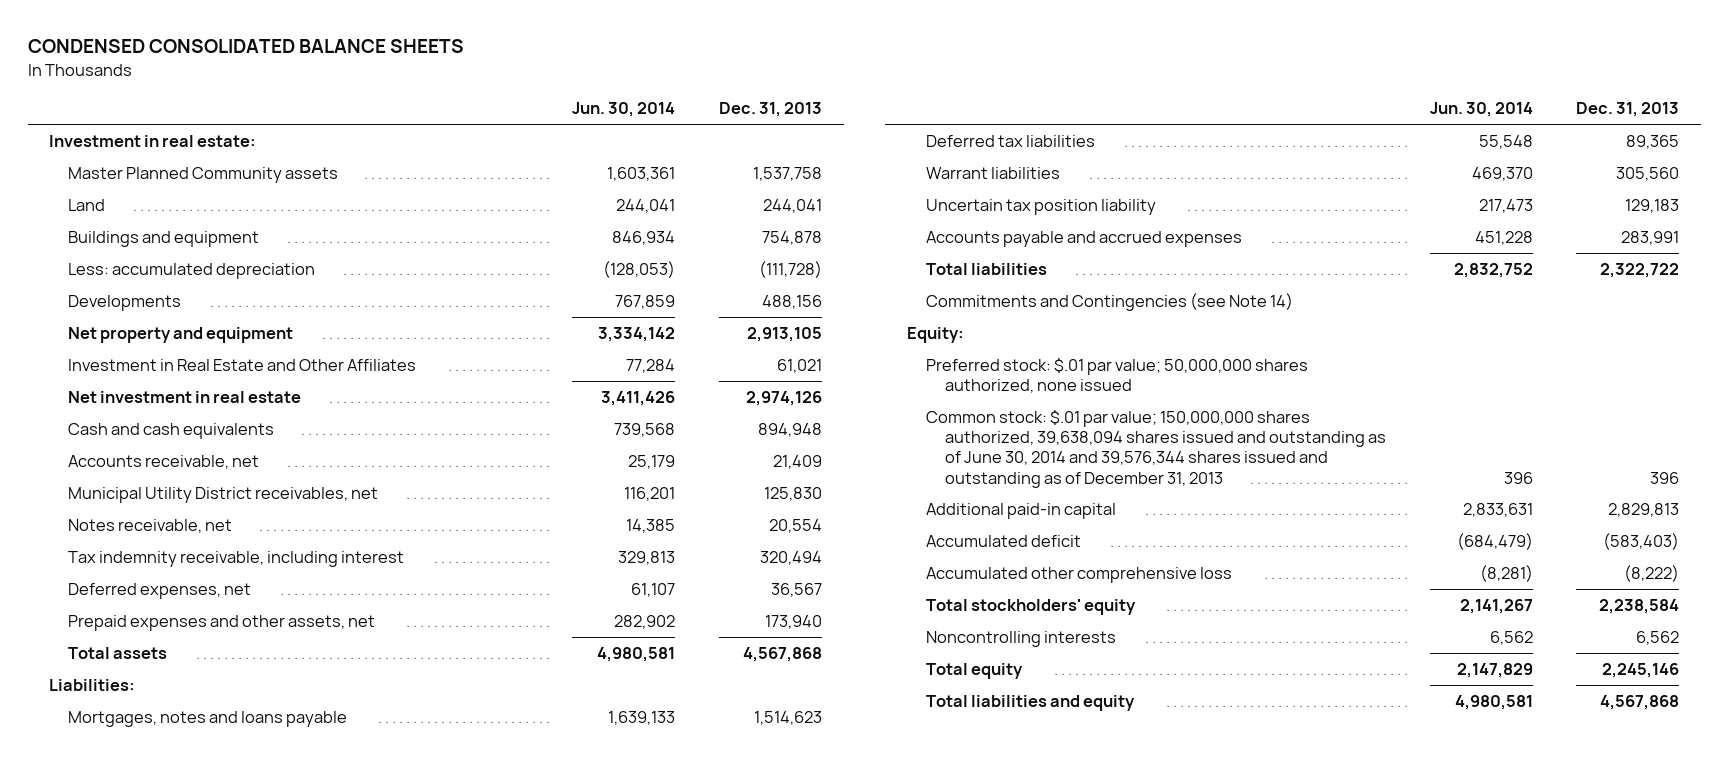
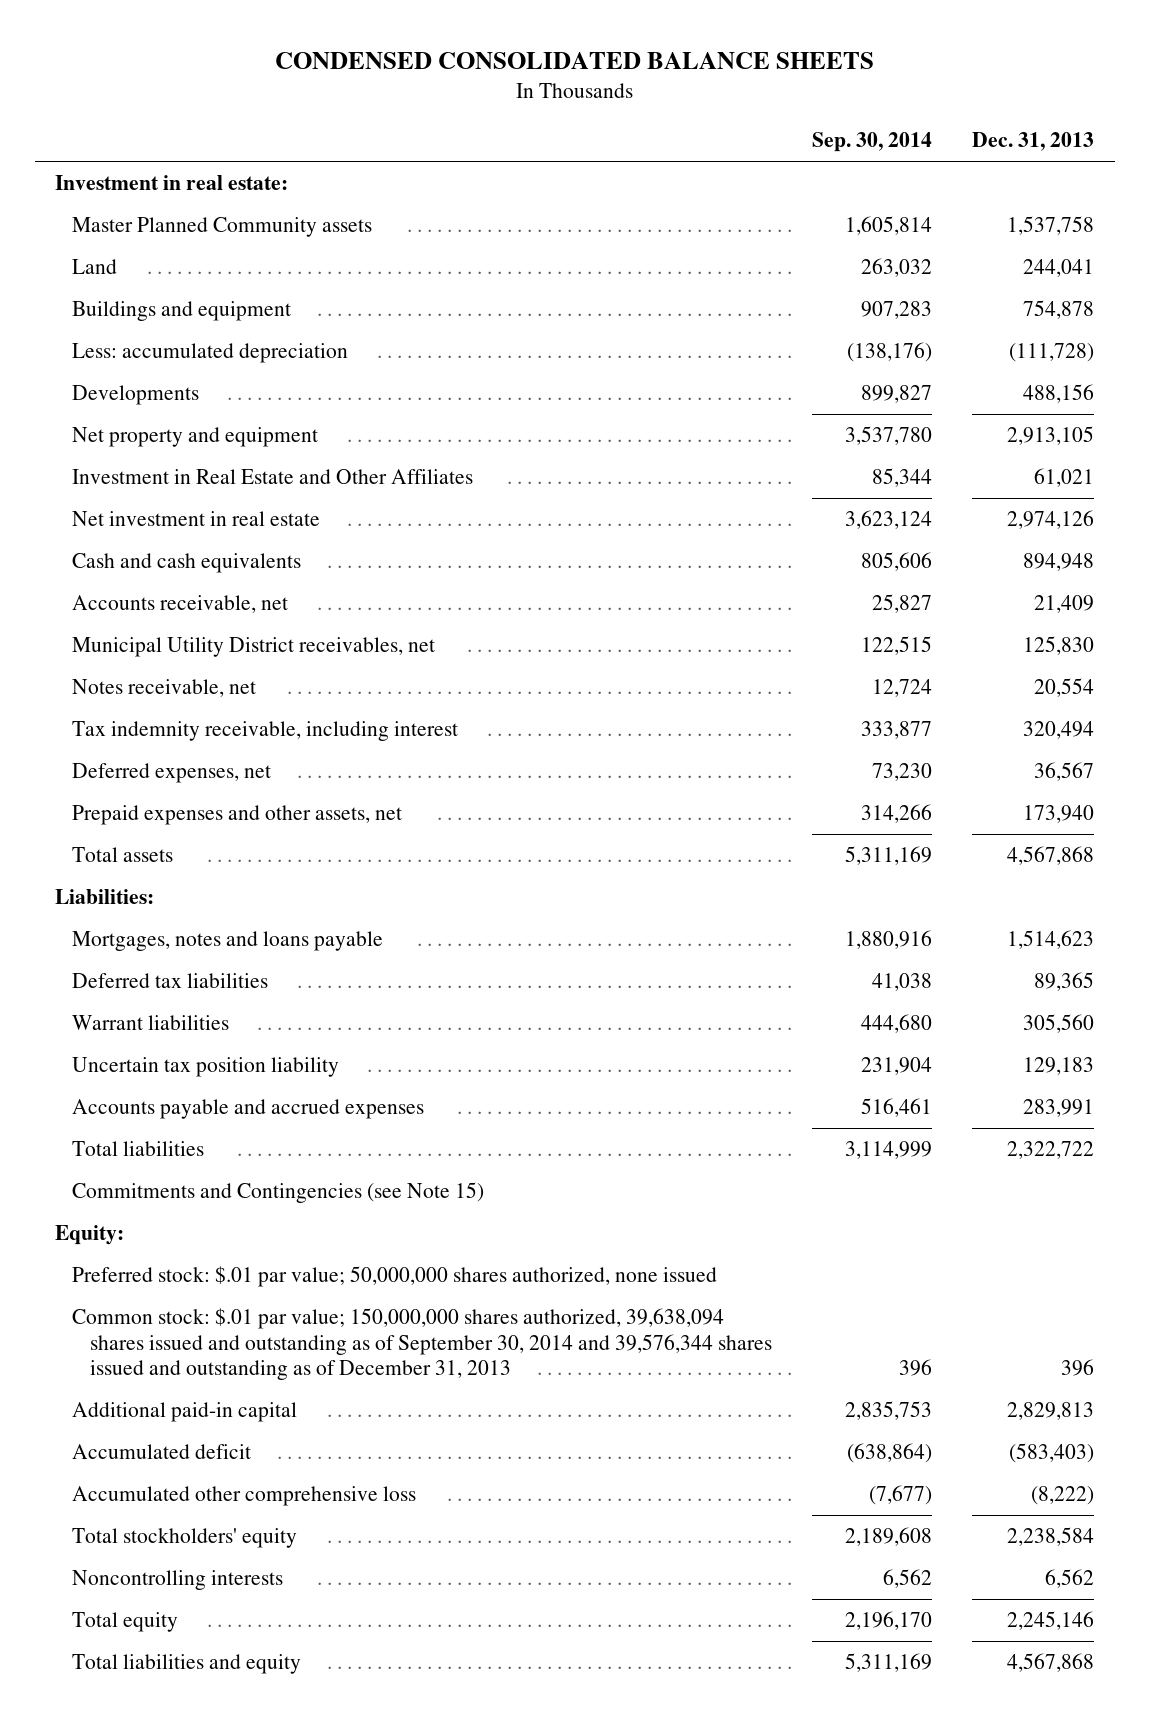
- | Jun. 30, 2014 | Dec. 31, 2013
+ | Sep. 30, 2014 | Dec. 31, 2013
- Commitments and Contingencies (see Note 14)
+ Commitments and Contingencies (see Note 15)
- Common stock: $.01 par value; 150,000,000 shares authorized, 39,638,094 shares issued and outstanding as of June 30, 2014 and 39,576,344 shares issued and outstanding as of December 31, 2013 | 396 | 396
+ Common stock: $.01 par value; 150,000,000 shares authorized, 39,638,094 shares issued and outstanding as of September 30, 2014 and 39,576,344 shares issued and outstanding as of December 31, 2013 | 396 | 396

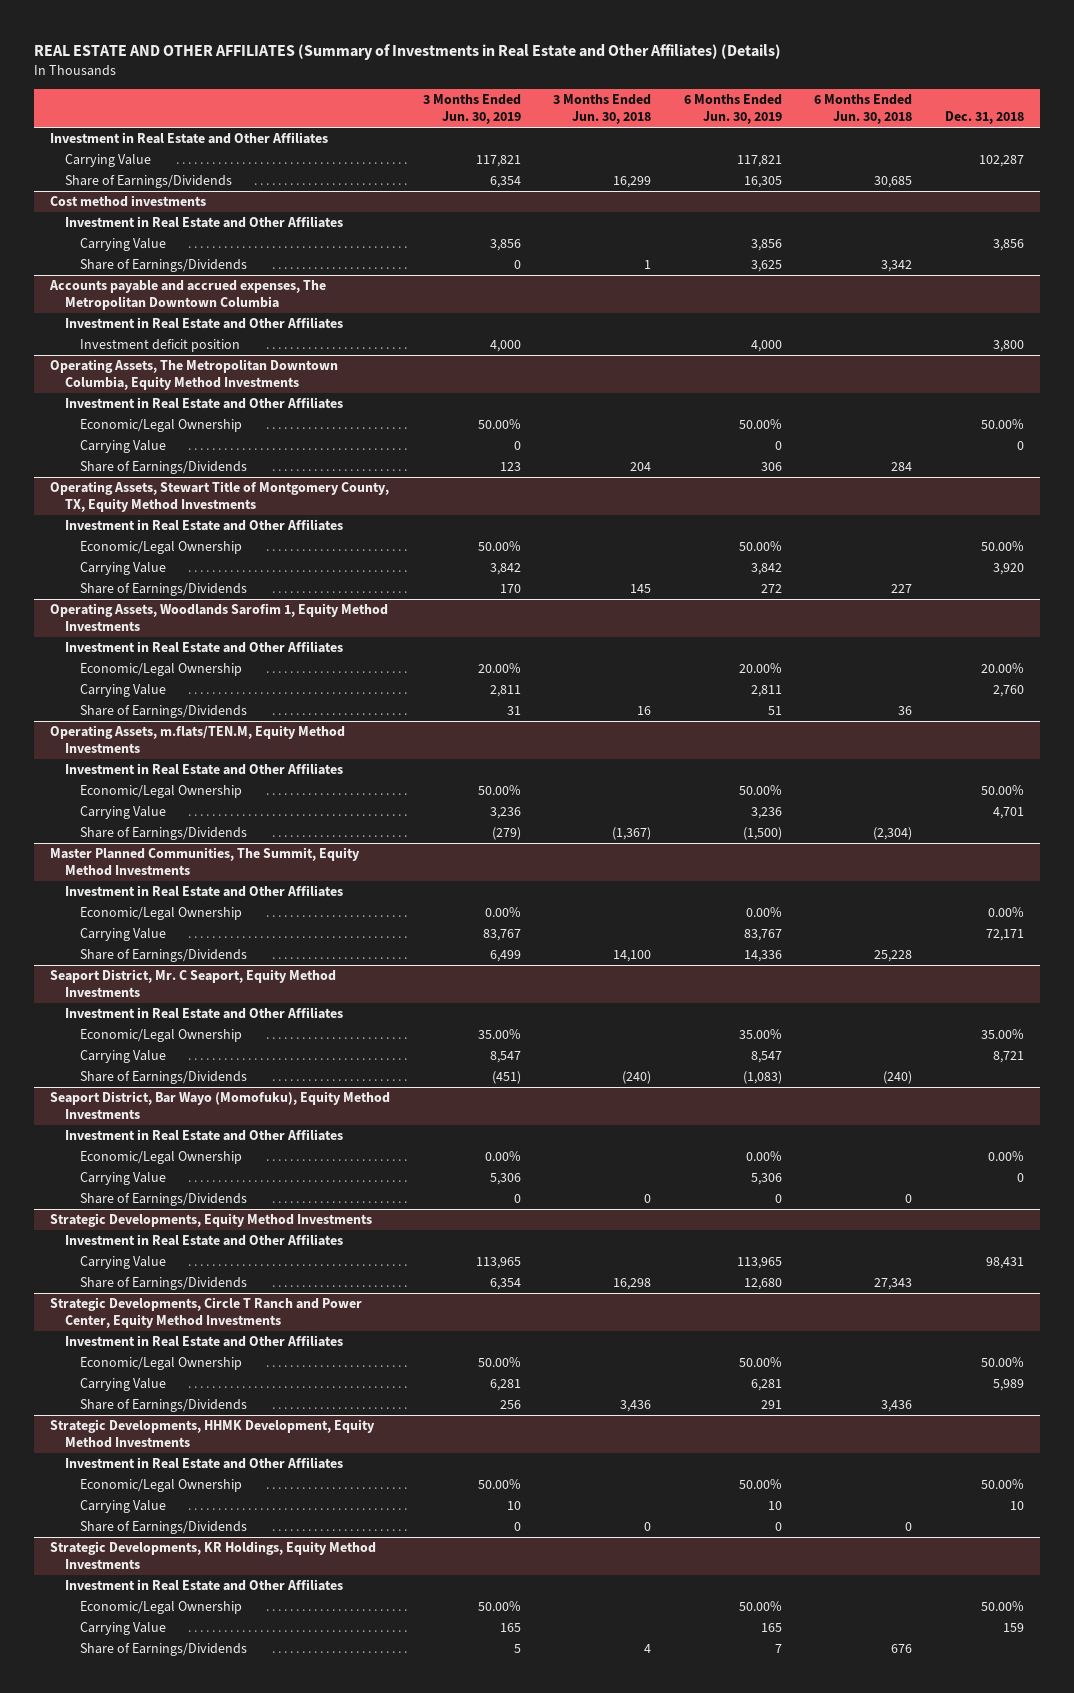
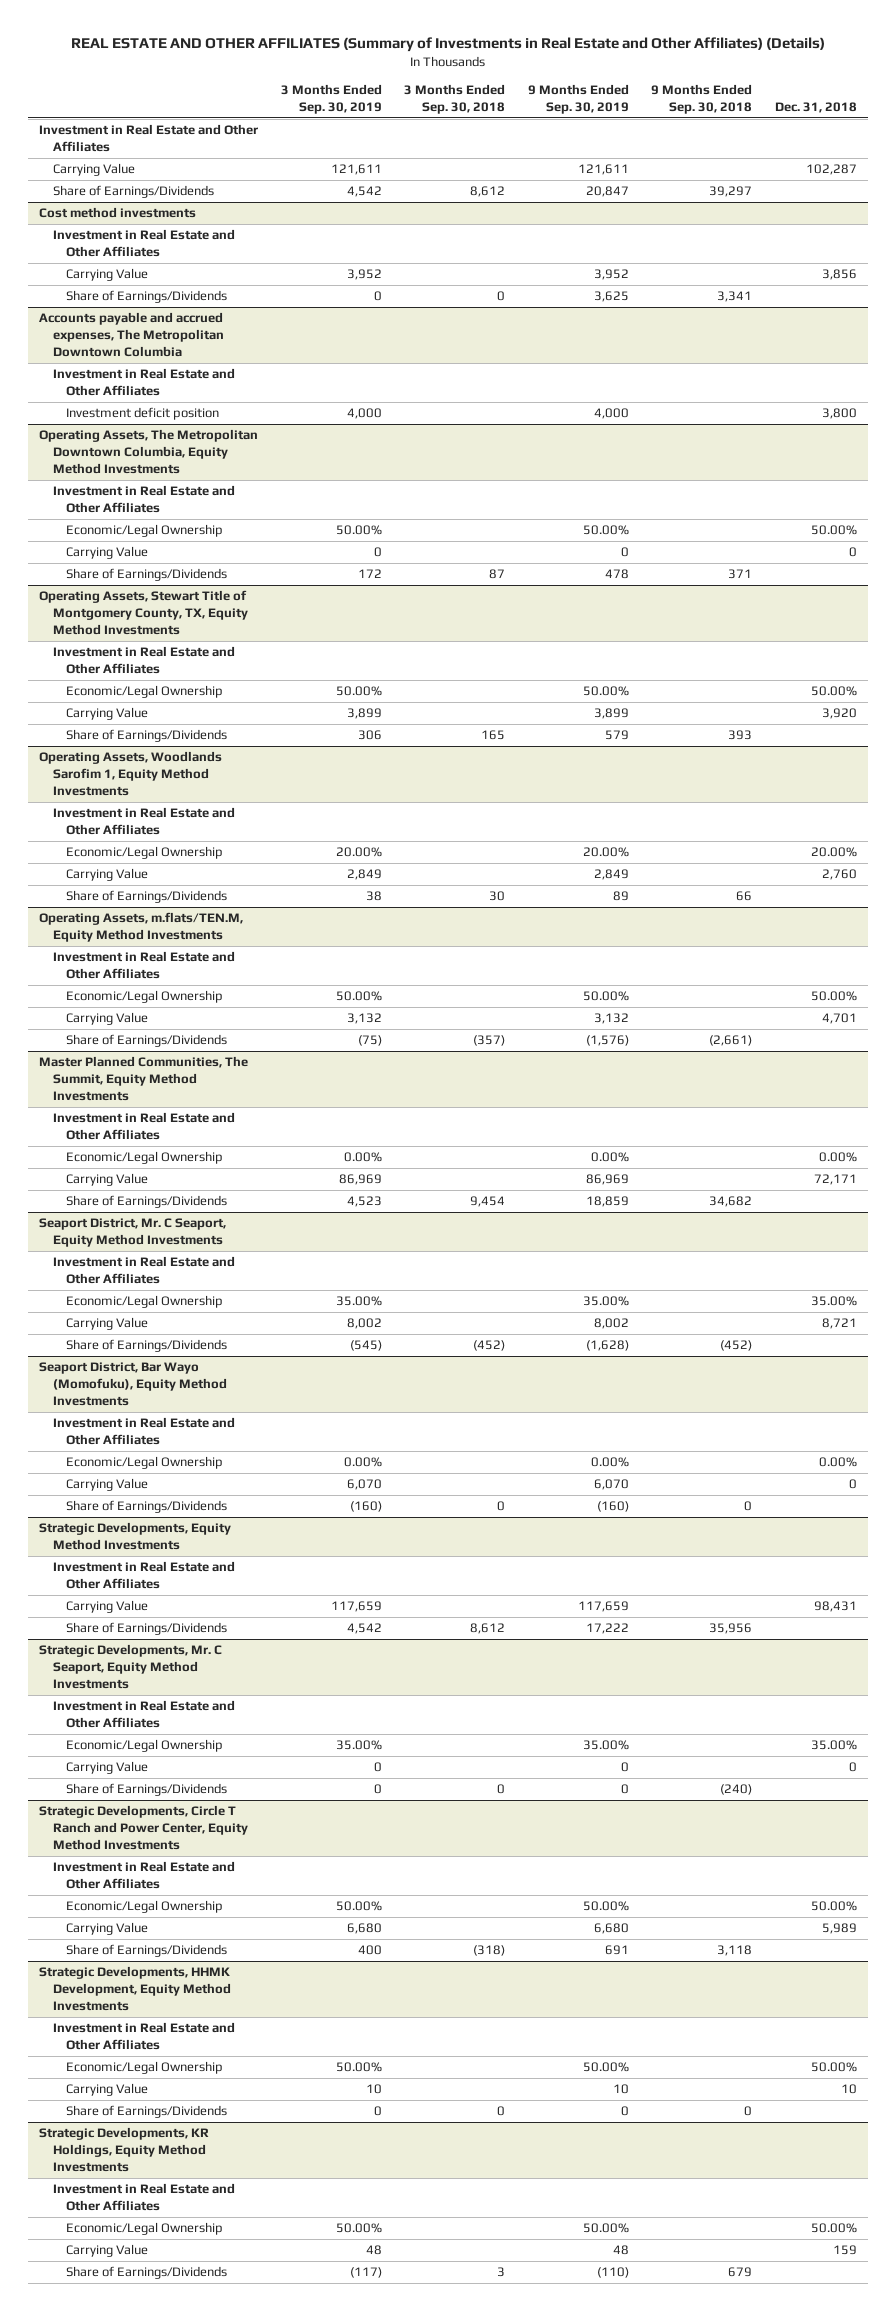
- | 3 Months Ended Jun. 30, 2019 | 3 Months Ended Jun. 30, 2018 | 6 Months Ended Jun. 30, 2019 | 6 Months Ended Jun. 30, 2018 | Dec. 31, 2018
+ | 3 Months Ended Sep. 30, 2019 | 3 Months Ended Sep. 30, 2018 | 9 Months Ended Sep. 30, 2019 | 9 Months Ended Sep. 30, 2018 | Dec. 31, 2018
+ Strategic Developments, Mr. C Seaport, Equity Method Investments
+ Investment in Real Estate and Other Affiliates
+ Economic/Legal Ownership | 35.00% | | 35.00% | | 35.00%
+ Carrying Value | 0 | | 0 | | 0
+ Share of Earnings/Dividends | 0 | 0 | 0 | (240) |

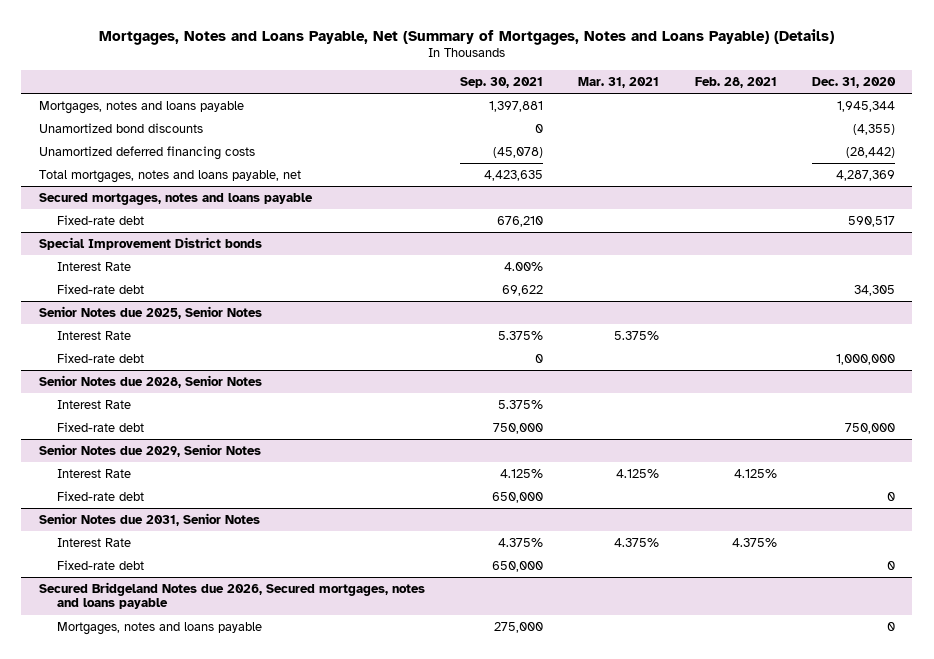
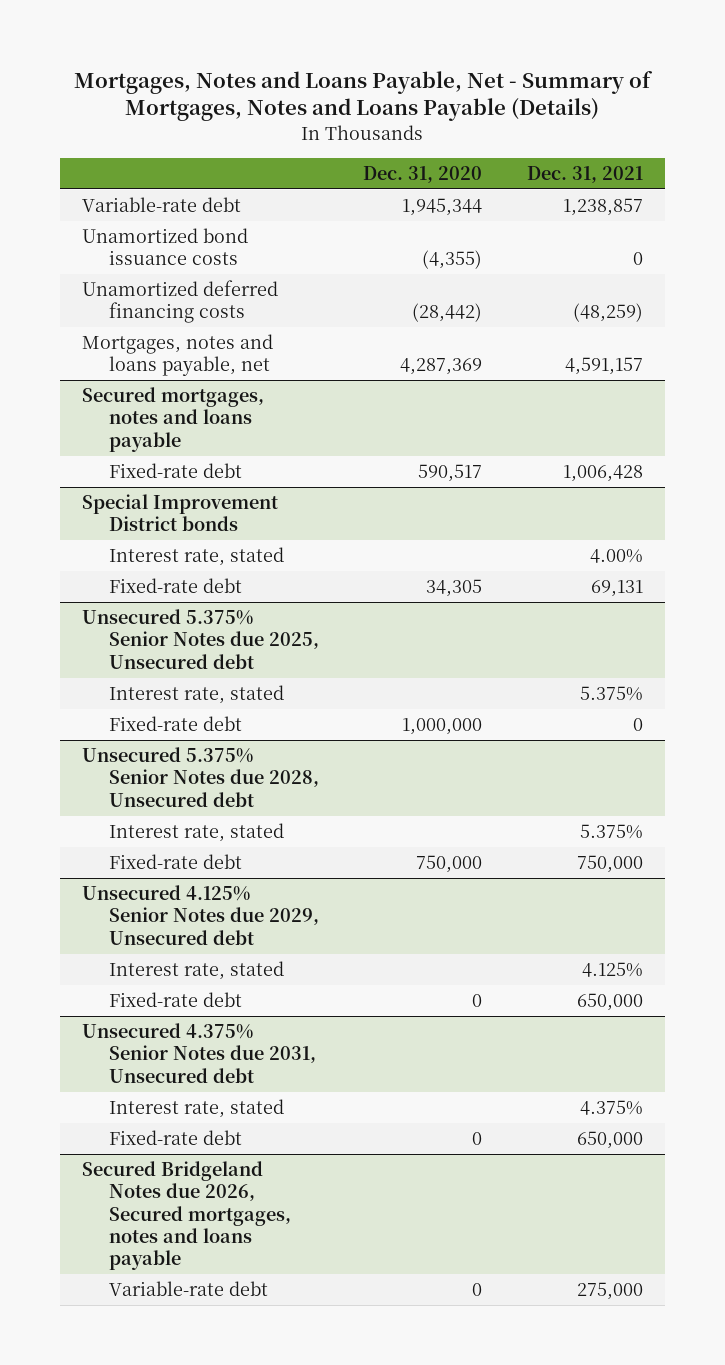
- Mortgages, Notes and Loans Payable, Net (Summary of Mortgages, Notes and Loans Payable) (Details)
+ Mortgages, Notes and Loans Payable, Net - Summary of Mortgages, Notes and Loans Payable (Details)
- | Sep. 30, 2021 | Mar. 31, 2021 | Feb. 28, 2021 | Dec. 31, 2020
+ | Dec. 31, 2020 | Dec. 31, 2021
- Mortgages, notes and loans payable | 1,397,881 | | | 1,945,344
- Unamortized bond discounts | 0 | | | (4,355)
+ Variable-rate debt | 1,945,344 | 1,238,857
+ Unamortized bond issuance costs | (4,355) | 0
- Total mortgages, notes and loans payable, net | 4,423,635 | | | 4,287,369
+ Mortgages, notes and loans payable, net | 4,287,369 | 4,591,157
@ Special Improvement District bonds
- Interest Rate | 4.00% | | |
+ Interest rate, stated | | 4.00%
- Senior Notes due 2025, Senior Notes
- Interest Rate | 5.375% | 5.375% | |
+ Unsecured 5.375% Senior Notes due 2025, Unsecured debt
+ Interest rate, stated | | 5.375%
- Senior Notes due 2028, Senior Notes
- Interest Rate | 5.375% | | |
+ Unsecured 5.375% Senior Notes due 2028, Unsecured debt
+ Interest rate, stated | | 5.375%
- Senior Notes due 2029, Senior Notes
- Interest Rate | 4.125% | 4.125% | 4.125% |
+ Unsecured 4.125% Senior Notes due 2029, Unsecured debt
+ Interest rate, stated | | 4.125%
- Senior Notes due 2031, Senior Notes
- Interest Rate | 4.375% | 4.375% | 4.375% |
+ Unsecured 4.375% Senior Notes due 2031, Unsecured debt
+ Interest rate, stated | | 4.375%
@ Secured Bridgeland Notes due 2026, Secured mortgages, notes and loans payable
- Mortgages, notes and loans payable | 275,000 | | | 0
+ Variable-rate debt | 0 | 275,000

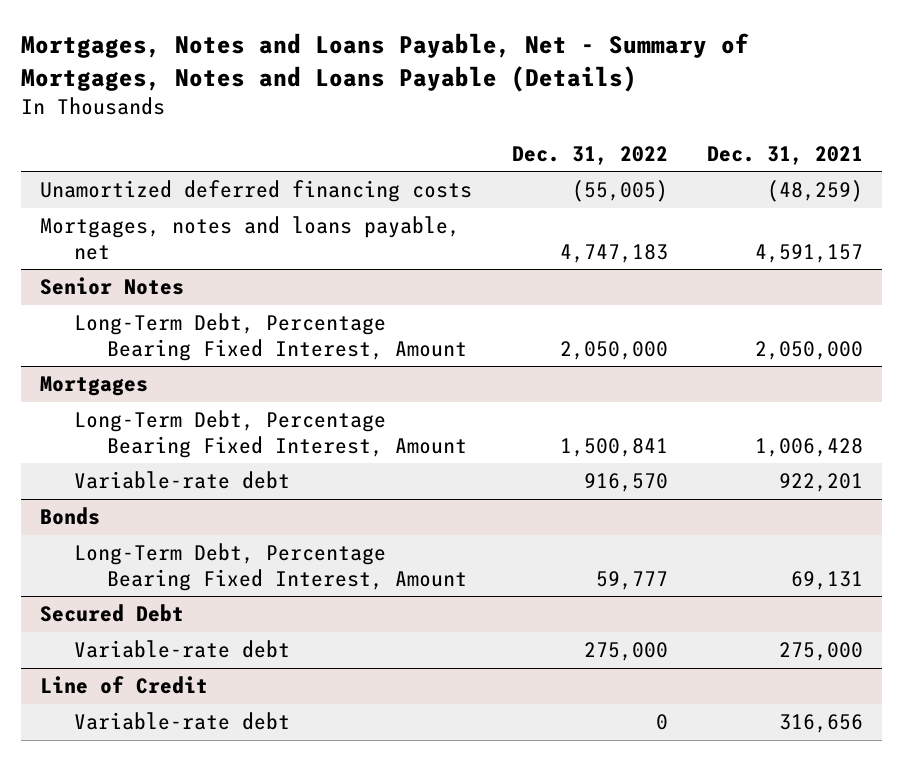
- | Dec. 31, 2020 | Dec. 31, 2021
+ | Dec. 31, 2022 | Dec. 31, 2021
- Variable-rate debt | 1,945,344 | 1,238,857
- Unamortized bond issuance costs | (4,355) | 0
- Secured mortgages, notes and loans payable
- Fixed-rate debt | 590,517 | 1,006,428
- Special Improvement District bonds
- Interest rate, stated | | 4.00%
- Fixed-rate debt | 34,305 | 69,131
- Unsecured 5.375% Senior Notes due 2025, Unsecured debt
- Interest rate, stated | | 5.375%
- Fixed-rate debt | 1,000,000 | 0
- Unsecured 5.375% Senior Notes due 2028, Unsecured debt
- Interest rate, stated | | 5.375%
- Fixed-rate debt | 750,000 | 750,000
- Unsecured 4.125% Senior Notes due 2029, Unsecured debt
- Interest rate, stated | | 4.125%
- Fixed-rate debt | 0 | 650,000
- Unsecured 4.375% Senior Notes due 2031, Unsecured debt
- Interest rate, stated | | 4.375%
- Fixed-rate debt | 0 | 650,000
- Secured Bridgeland Notes due 2026, Secured mortgages, notes and loans payable
+ Senior Notes
+ Long-Term Debt, Percentage Bearing Fixed Interest, Amount | 2,050,000 | 2,050,000
+ Mortgages
+ Long-Term Debt, Percentage Bearing Fixed Interest, Amount | 1,500,841 | 1,006,428
+ Variable-rate debt | 916,570 | 922,201
+ Bonds
+ Long-Term Debt, Percentage Bearing Fixed Interest, Amount | 59,777 | 69,131
+ Secured Debt
+ Line of Credit
+ Variable-rate debt | 0 | 316,656

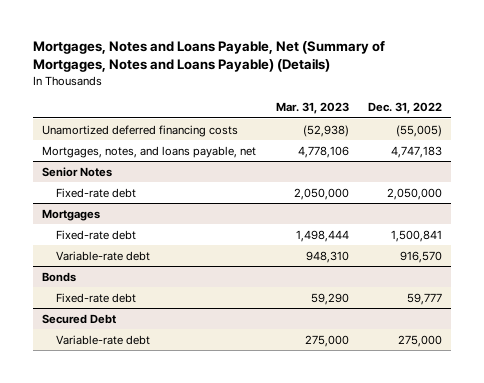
- Mortgages, Notes and Loans Payable, Net - Summary of Mortgages, Notes and Loans Payable (Details)
+ Mortgages, Notes and Loans Payable, Net (Summary of Mortgages, Notes and Loans Payable) (Details)
- | Dec. 31, 2022 | Dec. 31, 2021
+ | Mar. 31, 2023 | Dec. 31, 2022
- Mortgages, notes and loans payable, net | 4,747,183 | 4,591,157
+ Mortgages, notes, and loans payable, net | 4,778,106 | 4,747,183
@ Senior Notes
- Long-Term Debt, Percentage Bearing Fixed Interest, Amount | 2,050,000 | 2,050,000
+ Fixed-rate debt | 2,050,000 | 2,050,000
@ Mortgages
- Long-Term Debt, Percentage Bearing Fixed Interest, Amount | 1,500,841 | 1,006,428
+ Fixed-rate debt | 1,498,444 | 1,500,841
@ Bonds
- Long-Term Debt, Percentage Bearing Fixed Interest, Amount | 59,777 | 69,131
+ Fixed-rate debt | 59,290 | 59,777
- Line of Credit
- Variable-rate debt | 0 | 316,656

